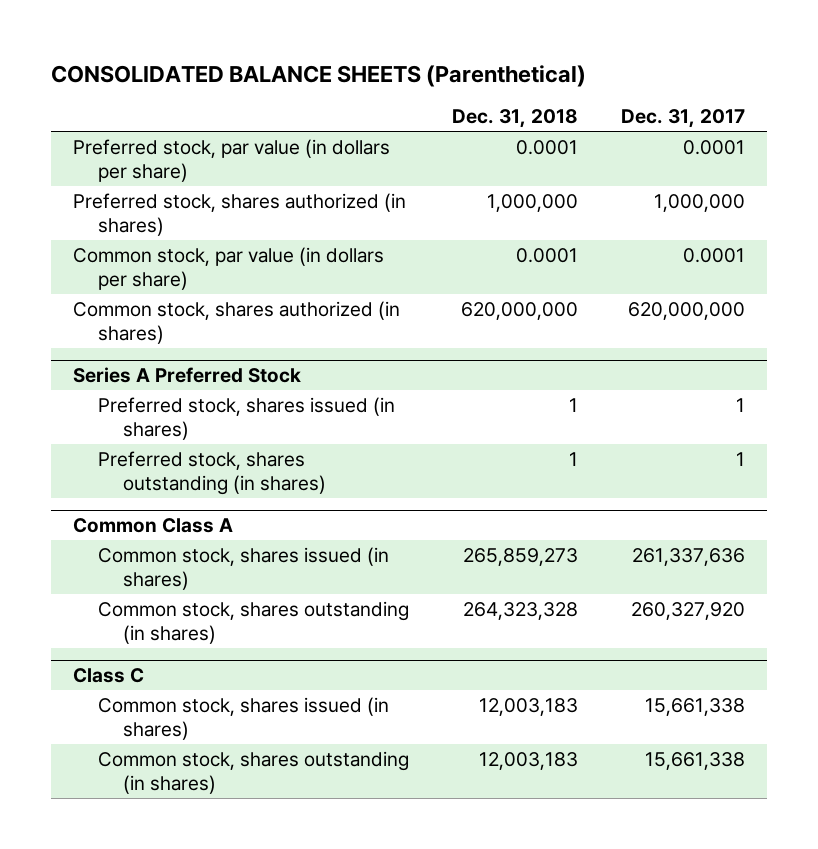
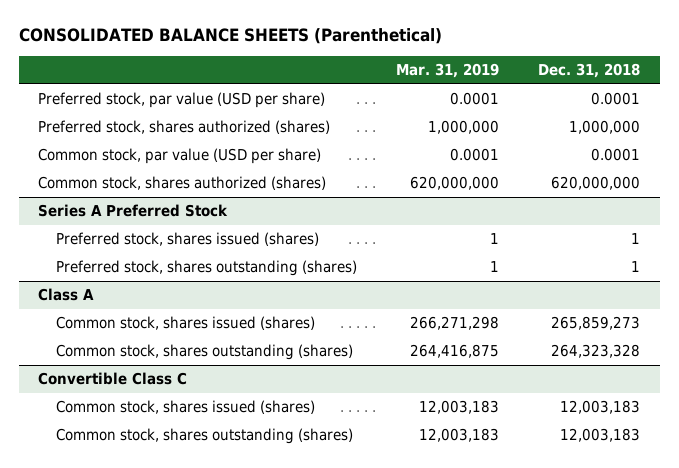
- | Dec. 31, 2018 | Dec. 31, 2017
+ | Mar. 31, 2019 | Dec. 31, 2018
- Preferred stock, par value (in dollars per share) | 0.0001 | 0.0001
- Preferred stock, shares authorized (in shares) | 1,000,000 | 1,000,000
- Common stock, par value (in dollars per share) | 0.0001 | 0.0001
- Common stock, shares authorized (in shares) | 620,000,000 | 620,000,000
+ Preferred stock, par value (USD per share) | 0.0001 | 0.0001
+ Preferred stock, shares authorized (shares) | 1,000,000 | 1,000,000
+ Common stock, par value (USD per share) | 0.0001 | 0.0001
+ Common stock, shares authorized (shares) | 620,000,000 | 620,000,000
@ Series A Preferred Stock
- Preferred stock, shares issued (in shares) | 1 | 1
- Preferred stock, shares outstanding (in shares) | 1 | 1
- Common Class A
- Common stock, shares issued (in shares) | 265,859,273 | 261,337,636
- Common stock, shares outstanding (in shares) | 264,323,328 | 260,327,920
- Class C
- Common stock, shares issued (in shares) | 12,003,183 | 15,661,338
- Common stock, shares outstanding (in shares) | 12,003,183 | 15,661,338
@ Series A Preferred Stock
+ Preferred stock, shares issued (shares) | 1 | 1
+ Preferred stock, shares outstanding (shares) | 1 | 1
+ Class A
+ Common stock, shares issued (shares) | 266,271,298 | 265,859,273
+ Common stock, shares outstanding (shares) | 264,416,875 | 264,323,328
+ Convertible Class C
+ Common stock, shares issued (shares) | 12,003,183 | 12,003,183
+ Common stock, shares outstanding (shares) | 12,003,183 | 12,003,183

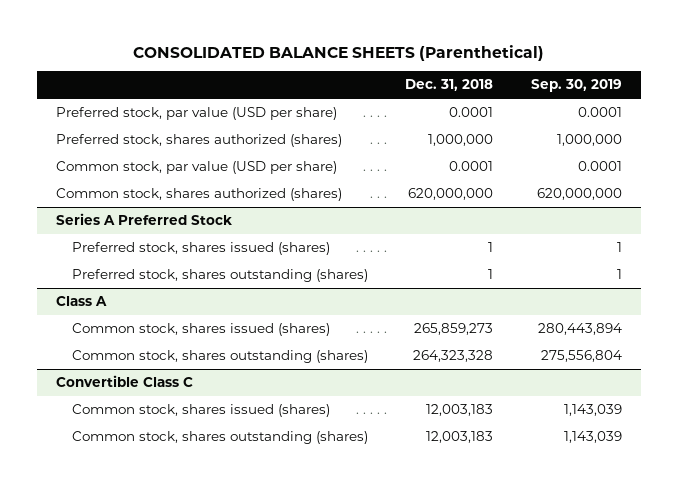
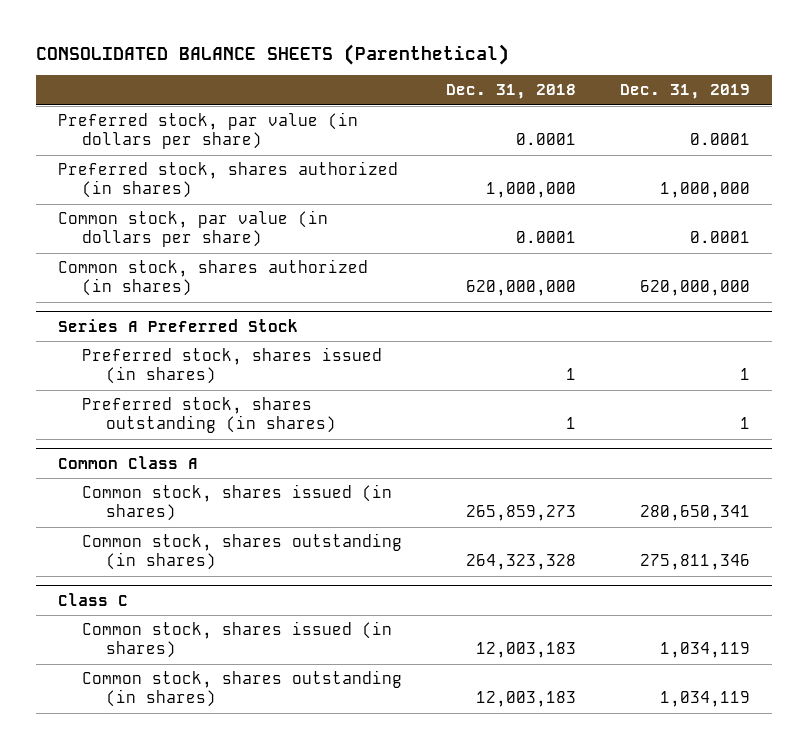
- | Dec. 31, 2018 | Sep. 30, 2019
+ | Dec. 31, 2018 | Dec. 31, 2019
- Preferred stock, par value (USD per share) | 0.0001 | 0.0001
- Preferred stock, shares authorized (shares) | 1,000,000 | 1,000,000
- Common stock, par value (USD per share) | 0.0001 | 0.0001
- Common stock, shares authorized (shares) | 620,000,000 | 620,000,000
+ Preferred stock, par value (in dollars per share) | 0.0001 | 0.0001
+ Preferred stock, shares authorized (in shares) | 1,000,000 | 1,000,000
+ Common stock, par value (in dollars per share) | 0.0001 | 0.0001
+ Common stock, shares authorized (in shares) | 620,000,000 | 620,000,000
@ Series A Preferred Stock
- Preferred stock, shares issued (shares) | 1 | 1
- Preferred stock, shares outstanding (shares) | 1 | 1
- Class A
- Common stock, shares issued (shares) | 265,859,273 | 280,443,894
- Common stock, shares outstanding (shares) | 264,323,328 | 275,556,804
- Convertible Class C
- Common stock, shares issued (shares) | 12,003,183 | 1,143,039
- Common stock, shares outstanding (shares) | 12,003,183 | 1,143,039
@ Series A Preferred Stock
+ Preferred stock, shares issued (in shares) | 1 | 1
+ Preferred stock, shares outstanding (in shares) | 1 | 1
+ Common Class A
+ Common stock, shares issued (in shares) | 265,859,273 | 280,650,341
+ Common stock, shares outstanding (in shares) | 264,323,328 | 275,811,346
+ Class C
+ Common stock, shares issued (in shares) | 12,003,183 | 1,034,119
+ Common stock, shares outstanding (in shares) | 12,003,183 | 1,034,119

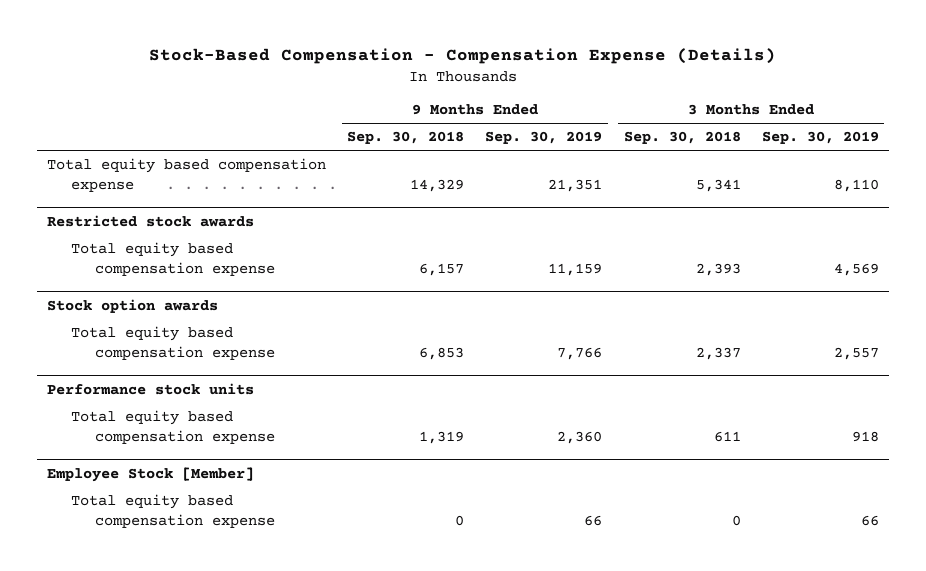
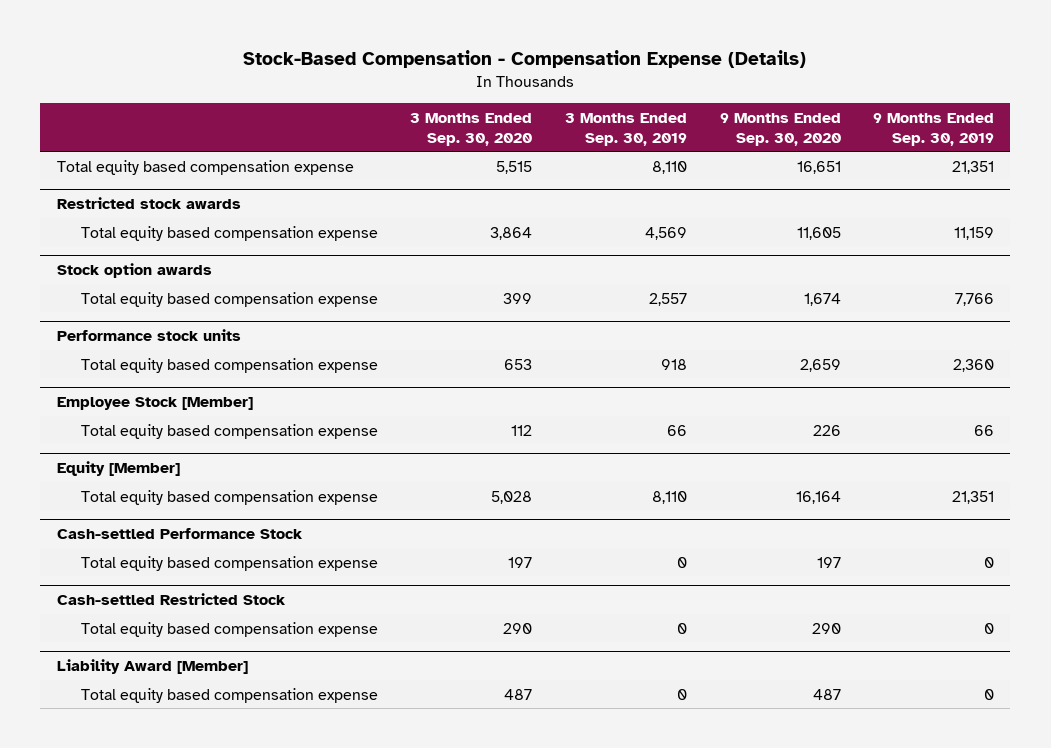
- | 9 Months Ended Sep. 30, 2018 | 9 Months Ended Sep. 30, 2019 | 3 Months Ended Sep. 30, 2018 | 3 Months Ended Sep. 30, 2019
+ | 3 Months Ended Sep. 30, 2020 | 3 Months Ended Sep. 30, 2019 | 9 Months Ended Sep. 30, 2020 | 9 Months Ended Sep. 30, 2019
+ Equity [Member]
+ Total equity based compensation expense | 5,028 | 8,110 | 16,164 | 21,351
+ Cash-settled Performance Stock
+ Total equity based compensation expense | 197 | 0 | 197 | 0
+ Cash-settled Restricted Stock
+ Total equity based compensation expense | 290 | 0 | 290 | 0
+ Liability Award [Member]
+ Total equity based compensation expense | 487 | 0 | 487 | 0

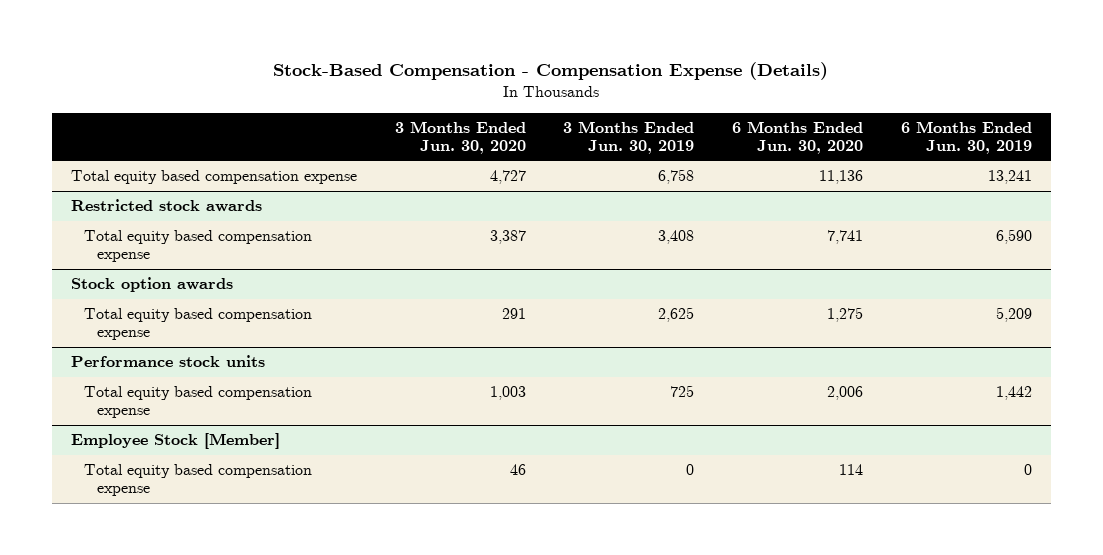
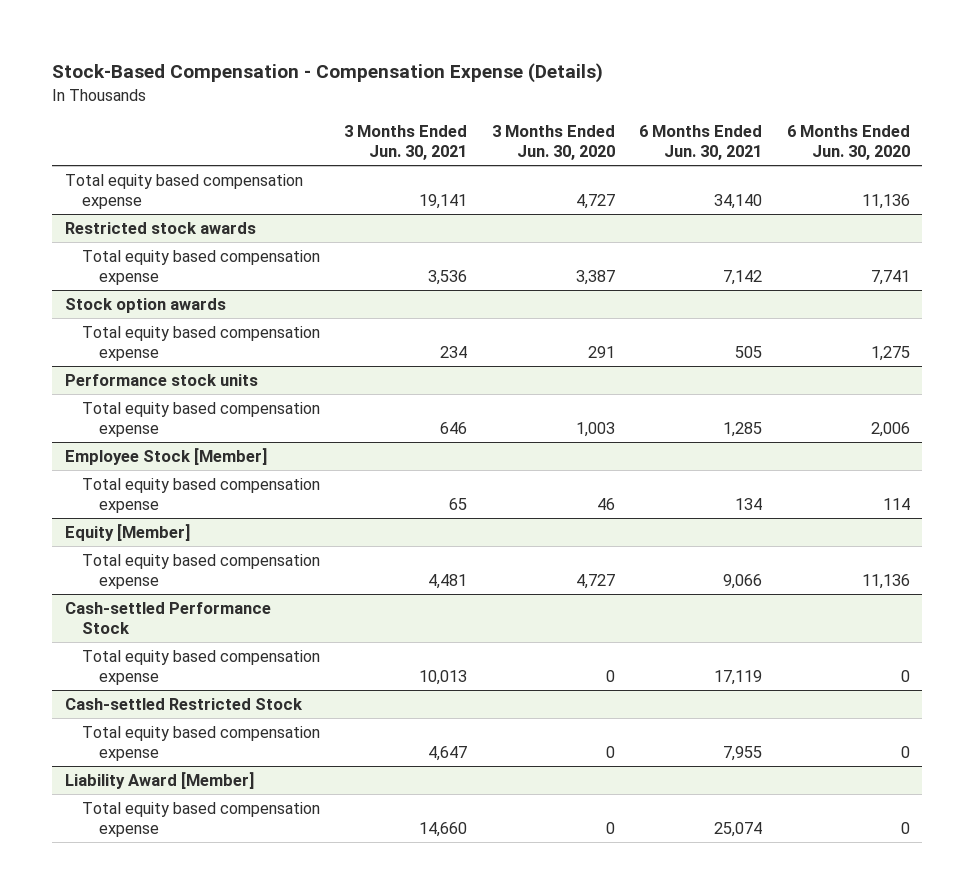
- | 3 Months Ended Jun. 30, 2020 | 3 Months Ended Jun. 30, 2019 | 6 Months Ended Jun. 30, 2020 | 6 Months Ended Jun. 30, 2019
+ | 3 Months Ended Jun. 30, 2021 | 3 Months Ended Jun. 30, 2020 | 6 Months Ended Jun. 30, 2021 | 6 Months Ended Jun. 30, 2020
+ Equity [Member]
+ Total equity based compensation expense | 4,481 | 4,727 | 9,066 | 11,136
+ Cash-settled Performance Stock
+ Total equity based compensation expense | 10,013 | 0 | 17,119 | 0
+ Cash-settled Restricted Stock
+ Total equity based compensation expense | 4,647 | 0 | 7,955 | 0
+ Liability Award [Member]
+ Total equity based compensation expense | 14,660 | 0 | 25,074 | 0

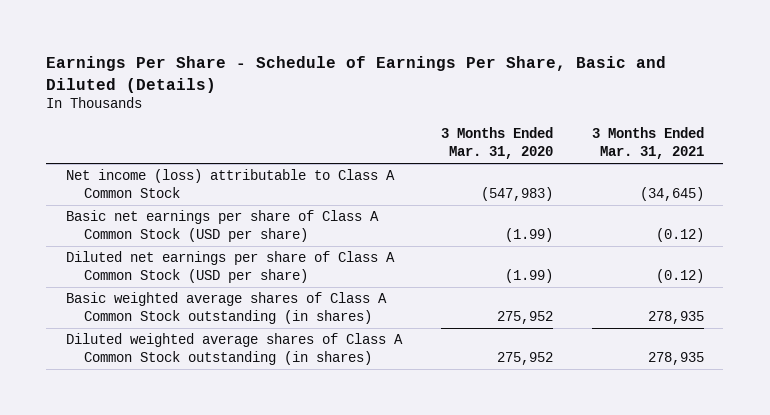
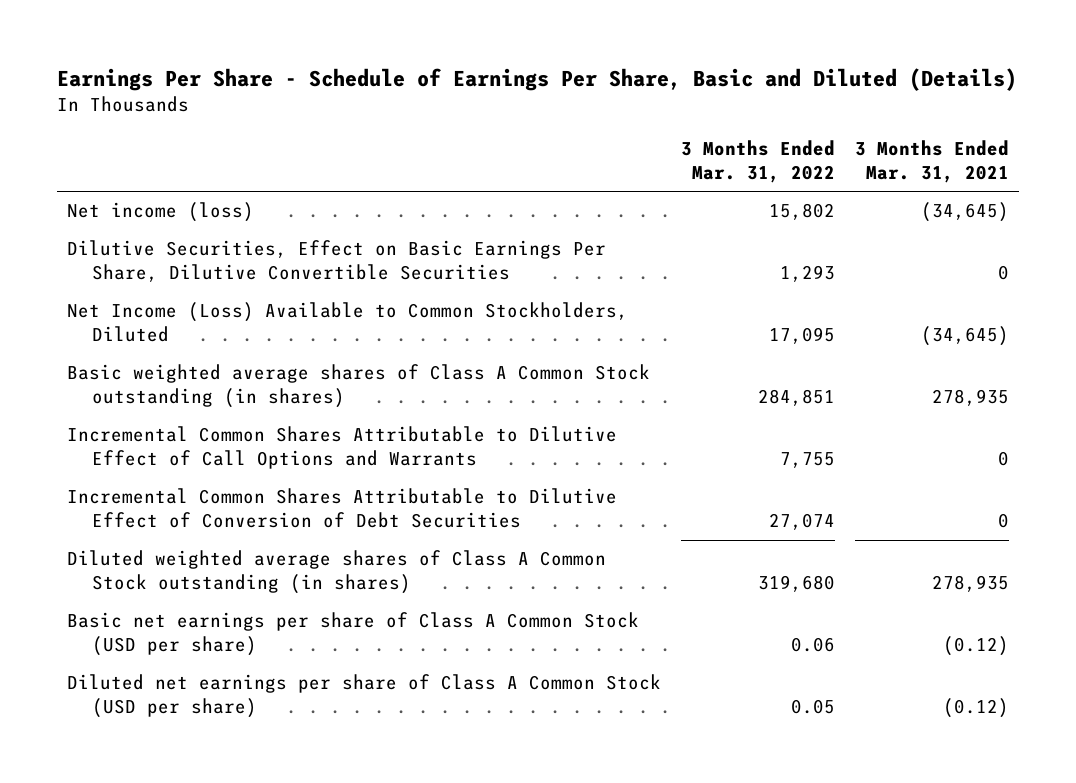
- | 3 Months Ended Mar. 31, 2020 | 3 Months Ended Mar. 31, 2021
+ | 3 Months Ended Mar. 31, 2022 | 3 Months Ended Mar. 31, 2021
- Net income (loss) attributable to Class A Common Stock | (547,983) | (34,645)
+ Net income (loss) | 15,802 | (34,645)
+ Dilutive Securities, Effect on Basic Earnings Per Share, Dilutive Convertible Securities | 1,293 | 0
+ Net Income (Loss) Available to Common Stockholders, Diluted | 17,095 | (34,645)
+ Incremental Common Shares Attributable to Dilutive Effect of Call Options and Warrants | 7,755 | 0
+ Incremental Common Shares Attributable to Dilutive Effect of Conversion of Debt Securities | 27,074 | 0
moved down: Basic net earnings per share of Class A Common Stock (USD per share) | 0.06 | (0.12)
moved down: Diluted net earnings per share of Class A Common Stock (USD per share) | 0.05 | (0.12)

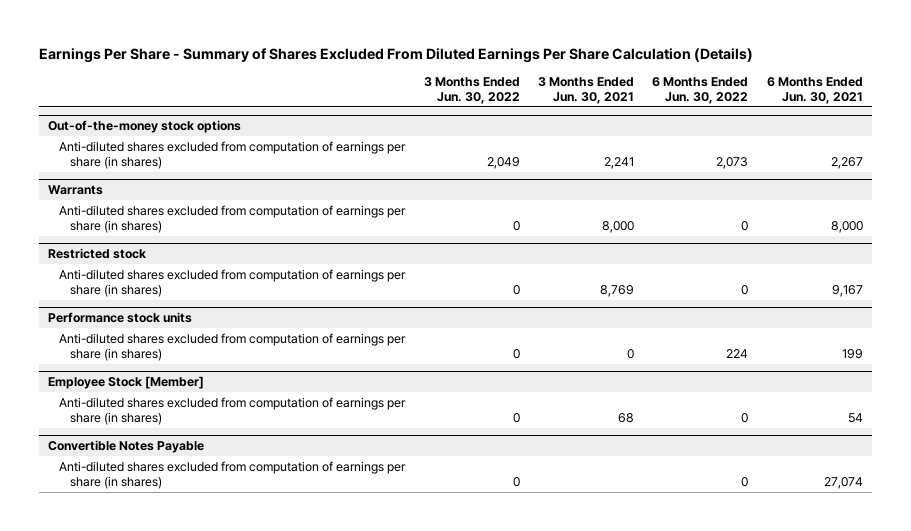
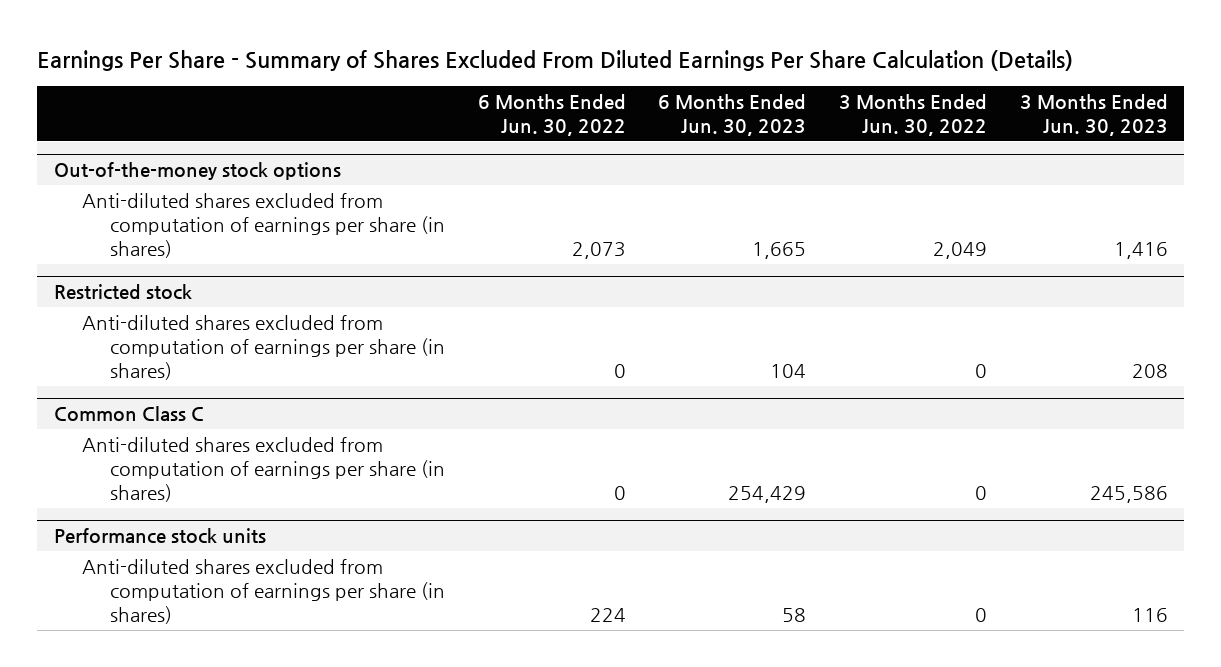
- | 3 Months Ended Jun. 30, 2022 | 3 Months Ended Jun. 30, 2021 | 6 Months Ended Jun. 30, 2022 | 6 Months Ended Jun. 30, 2021
+ | 6 Months Ended Jun. 30, 2022 | 6 Months Ended Jun. 30, 2023 | 3 Months Ended Jun. 30, 2022 | 3 Months Ended Jun. 30, 2023
- Warrants
- Anti-diluted shares excluded from computation of earnings per share (in shares) | 0 | 8,000 | 0 | 8,000
+ Common Class C
+ Anti-diluted shares excluded from computation of earnings per share (in shares) | 0 | 254,429 | 0 | 245,586
- Employee Stock [Member]
- Anti-diluted shares excluded from computation of earnings per share (in shares) | 0 | 68 | 0 | 54
- Convertible Notes Payable
- Anti-diluted shares excluded from computation of earnings per share (in shares) | 0 | | 0 | 27,074

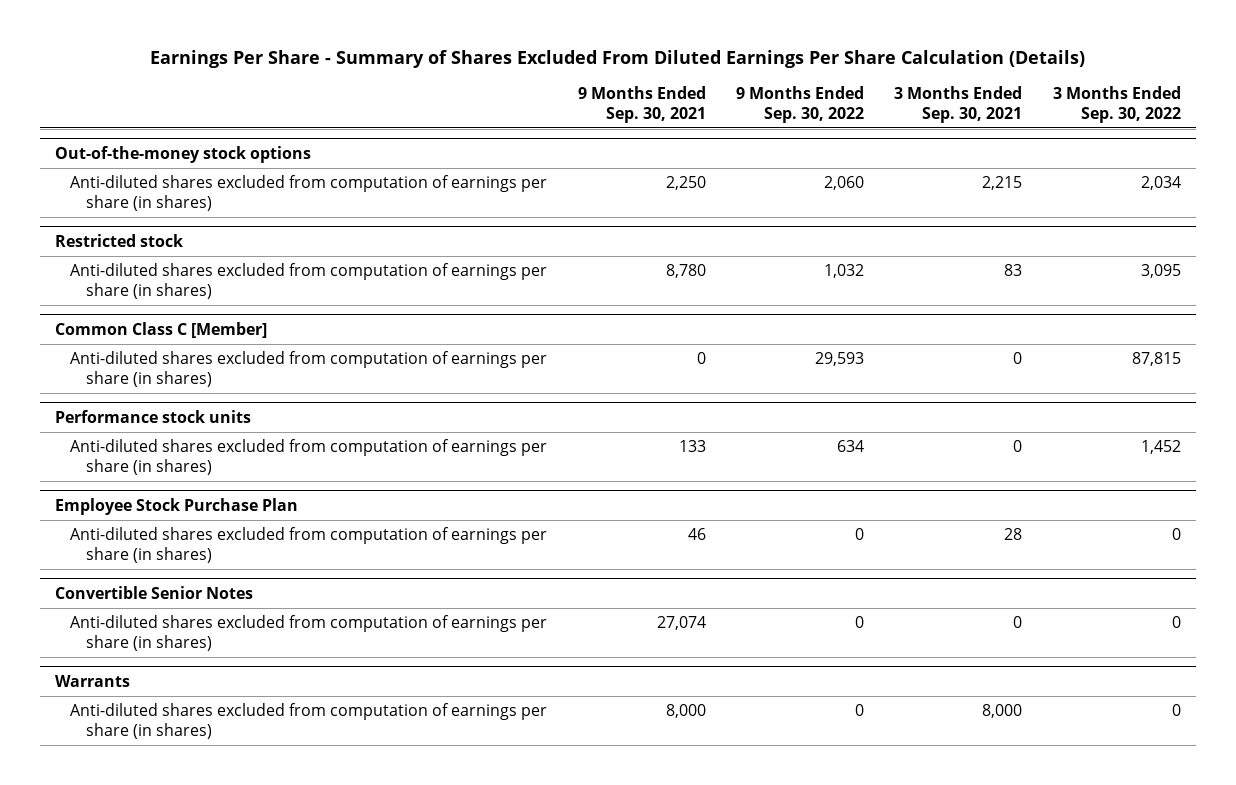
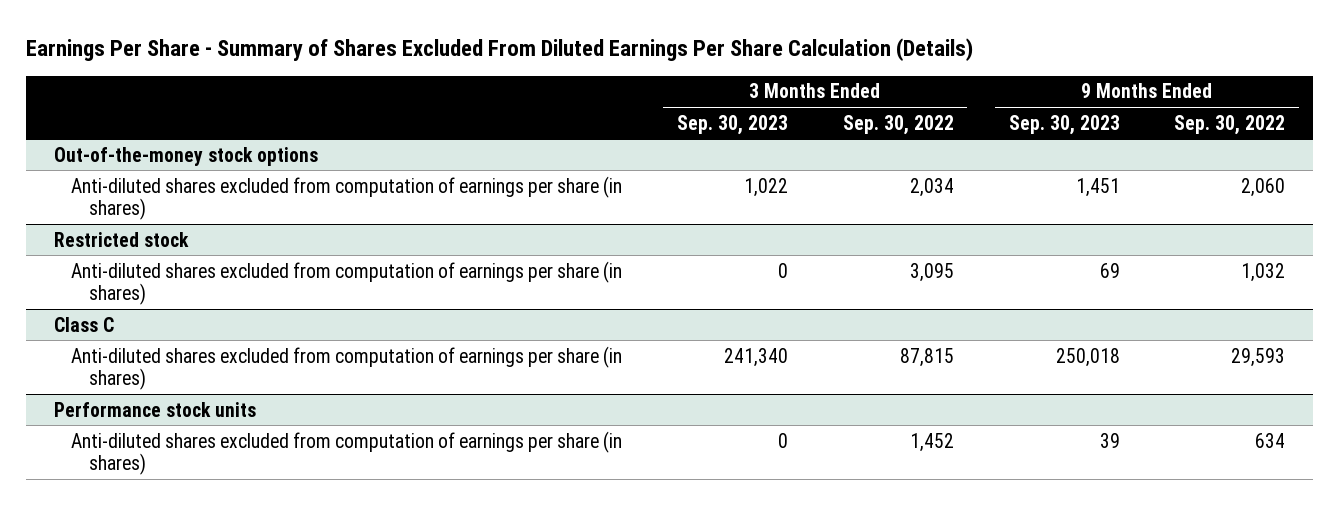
- | 9 Months Ended Sep. 30, 2021 | 9 Months Ended Sep. 30, 2022 | 3 Months Ended Sep. 30, 2021 | 3 Months Ended Sep. 30, 2022
+ | 3 Months Ended Sep. 30, 2023 | 3 Months Ended Sep. 30, 2022 | 9 Months Ended Sep. 30, 2023 | 9 Months Ended Sep. 30, 2022
- Common Class C [Member]
+ Class C
- Employee Stock Purchase Plan
- Anti-diluted shares excluded from computation of earnings per share (in shares) | 46 | 0 | 28 | 0
- Convertible Senior Notes
- Anti-diluted shares excluded from computation of earnings per share (in shares) | 27,074 | 0 | 0 | 0
- Warrants
- Anti-diluted shares excluded from computation of earnings per share (in shares) | 8,000 | 0 | 8,000 | 0

